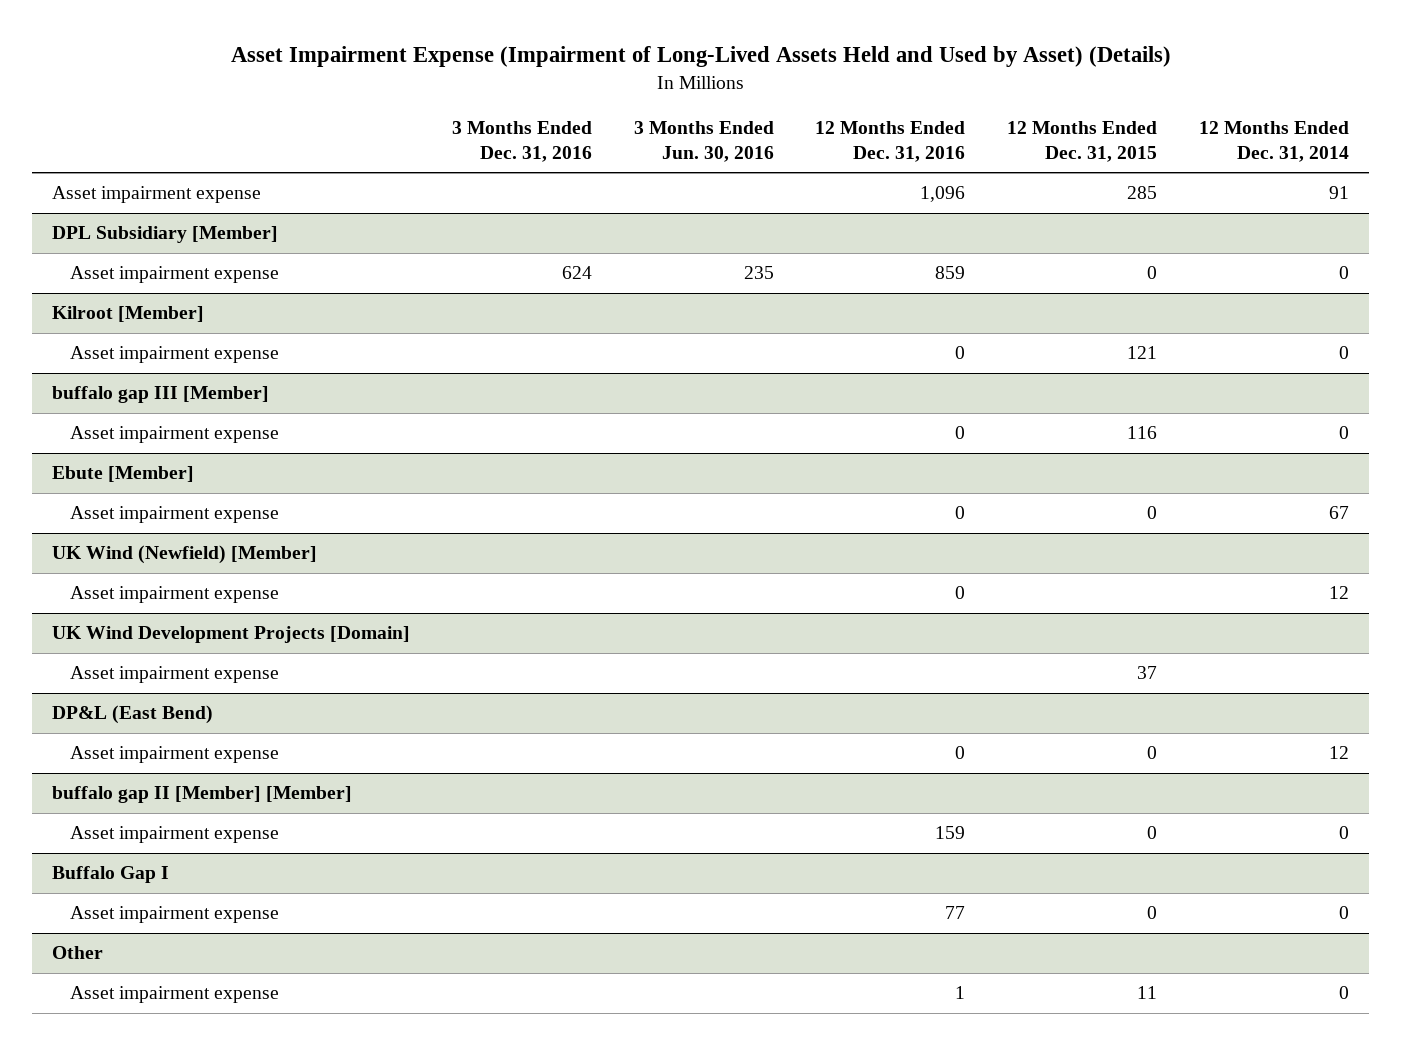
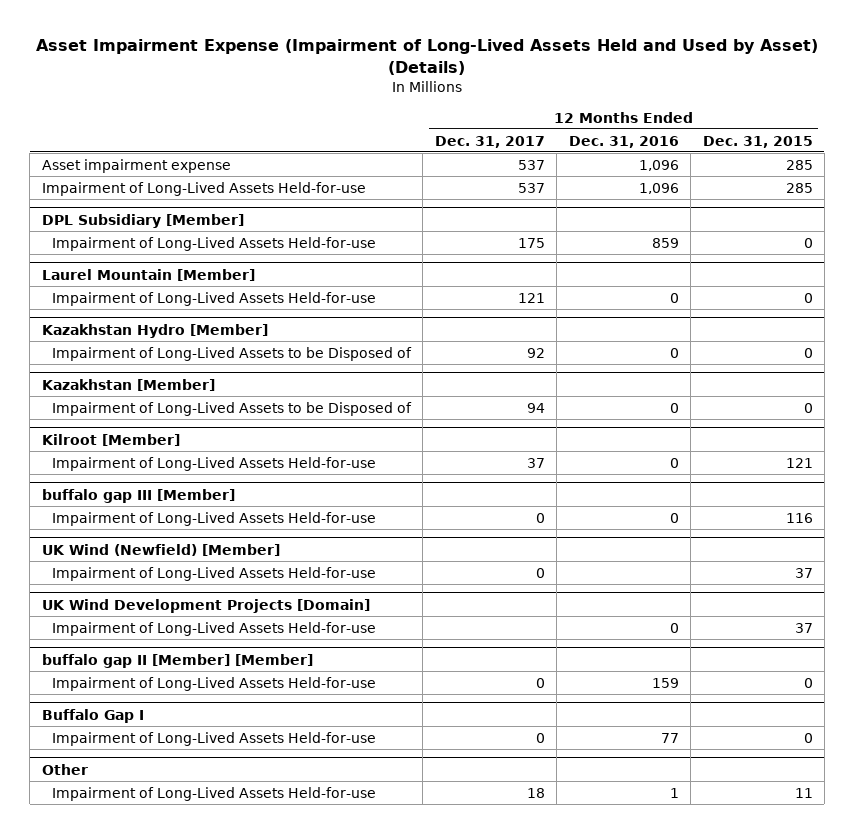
- | 3 Months Ended Dec. 31, 2016 | 3 Months Ended Jun. 30, 2016 | 12 Months Ended Dec. 31, 2016 | 12 Months Ended Dec. 31, 2015 | 12 Months Ended Dec. 31, 2014
+ | 12 Months Ended Dec. 31, 2017 | 12 Months Ended Dec. 31, 2016 | 12 Months Ended Dec. 31, 2015
+ Impairment of Long-Lived Assets Held-for-use | 537 | 1,096 | 285
@ DPL Subsidiary [Member]
- Asset impairment expense | 624 | 235 | 859 | 0 | 0
+ Impairment of Long-Lived Assets Held-for-use | 175 | 859 | 0
+ Laurel Mountain [Member]
+ Impairment of Long-Lived Assets Held-for-use | 121 | 0 | 0
+ Kazakhstan Hydro [Member]
+ Impairment of Long-Lived Assets to be Disposed of | 92 | 0 | 0
+ Kazakhstan [Member]
+ Impairment of Long-Lived Assets to be Disposed of | 94 | 0 | 0
@ Kilroot [Member]
- Asset impairment expense | | | 0 | 121 | 0
+ Impairment of Long-Lived Assets Held-for-use | 37 | 0 | 121
@ buffalo gap III [Member]
- Asset impairment expense | | | 0 | 116 | 0
- Ebute [Member]
- Asset impairment expense | | | 0 | 0 | 67
@ buffalo gap III [Member]
+ Impairment of Long-Lived Assets Held-for-use | 0 | 0 | 116
@ UK Wind (Newfield) [Member]
- Asset impairment expense | | | 0 | | 12
+ Impairment of Long-Lived Assets Held-for-use | 0 | | 37
@ UK Wind Development Projects [Domain]
- Asset impairment expense | | | | 37 |
- DP&L (East Bend)
- Asset impairment expense | | | 0 | 0 | 12
@ UK Wind Development Projects [Domain]
+ Impairment of Long-Lived Assets Held-for-use | | 0 | 37
@ buffalo gap II [Member] [Member]
- Asset impairment expense | | | 159 | 0 | 0
+ Impairment of Long-Lived Assets Held-for-use | 0 | 159 | 0
@ Buffalo Gap I
- Asset impairment expense | | | 77 | 0 | 0
+ Impairment of Long-Lived Assets Held-for-use | 0 | 77 | 0
@ Other
- Asset impairment expense | | | 1 | 11 | 0
+ Impairment of Long-Lived Assets Held-for-use | 18 | 1 | 11

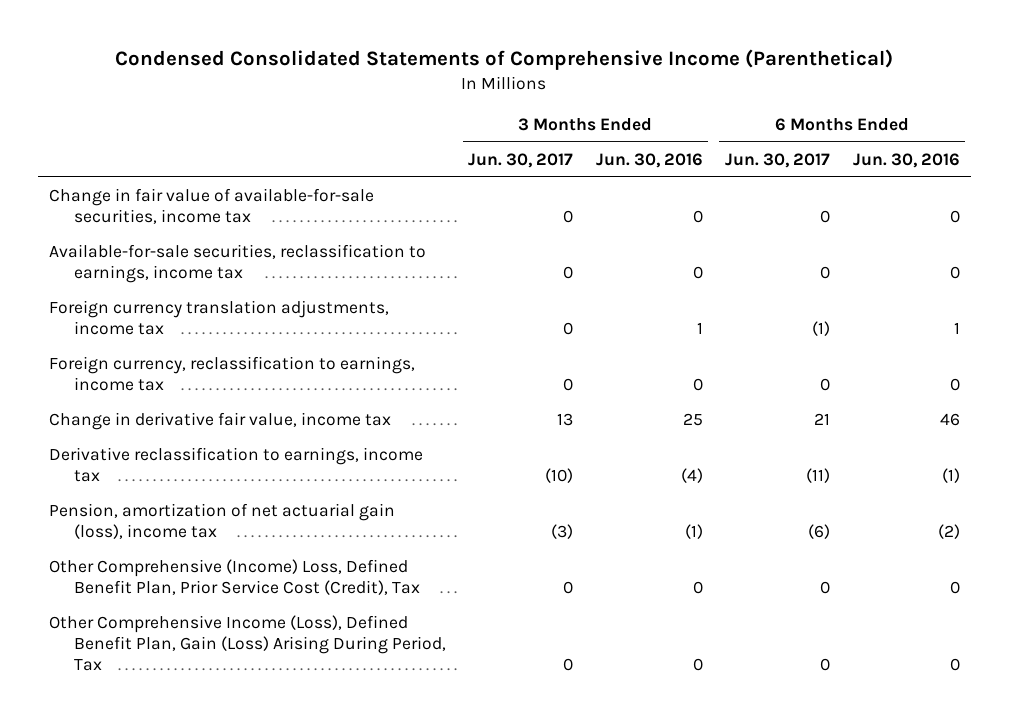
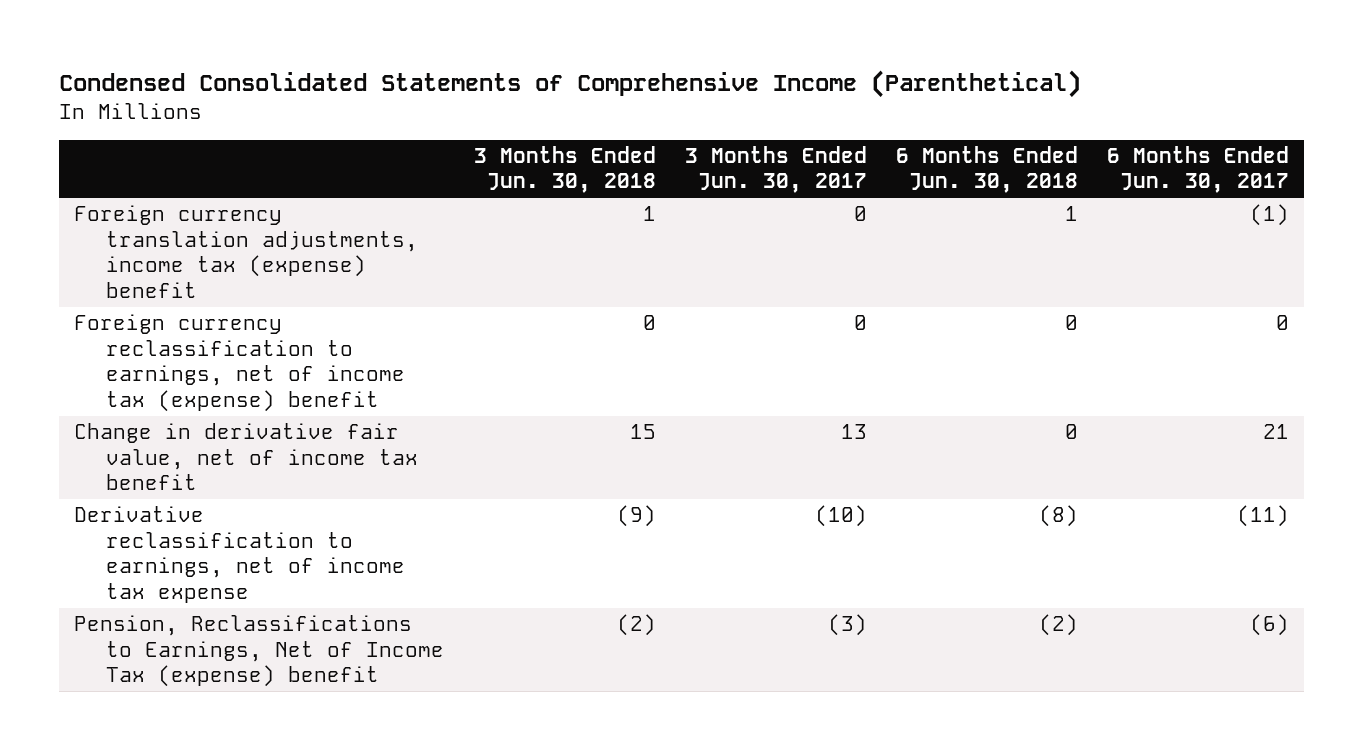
- | 3 Months Ended Jun. 30, 2017 | 3 Months Ended Jun. 30, 2016 | 6 Months Ended Jun. 30, 2017 | 6 Months Ended Jun. 30, 2016
+ | 3 Months Ended Jun. 30, 2018 | 3 Months Ended Jun. 30, 2017 | 6 Months Ended Jun. 30, 2018 | 6 Months Ended Jun. 30, 2017
- Change in fair value of available-for-sale securities, income tax | 0 | 0 | 0 | 0
- Available-for-sale securities, reclassification to earnings, income tax | 0 | 0 | 0 | 0
- Foreign currency translation adjustments, income tax | 0 | 1 | (1) | 1
- Foreign currency, reclassification to earnings, income tax | 0 | 0 | 0 | 0
- Change in derivative fair value, income tax | 13 | 25 | 21 | 46
- Derivative reclassification to earnings, income tax | (10) | (4) | (11) | (1)
- Pension, amortization of net actuarial gain (loss), income tax | (3) | (1) | (6) | (2)
- Other Comprehensive (Income) Loss, Defined Benefit Plan, Prior Service Cost (Credit), Tax | 0 | 0 | 0 | 0
- Other Comprehensive Income (Loss), Defined Benefit Plan, Gain (Loss) Arising During Period, Tax | 0 | 0 | 0 | 0
+ Foreign currency translation adjustments, income tax (expense) benefit | 1 | 0 | 1 | (1)
+ Foreign currency reclassification to earnings, net of income tax (expense) benefit | 0 | 0 | 0 | 0
+ Change in derivative fair value, net of income tax benefit | 15 | 13 | 0 | 21
+ Derivative reclassification to earnings, net of income tax expense | (9) | (10) | (8) | (11)
+ Pension, Reclassifications to Earnings, Net of Income Tax (expense) benefit | (2) | (3) | (2) | (6)

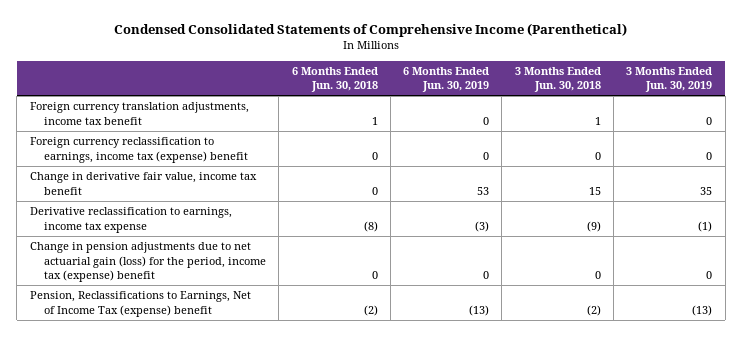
- | 3 Months Ended Jun. 30, 2018 | 3 Months Ended Jun. 30, 2017 | 6 Months Ended Jun. 30, 2018 | 6 Months Ended Jun. 30, 2017
+ | 6 Months Ended Jun. 30, 2018 | 6 Months Ended Jun. 30, 2019 | 3 Months Ended Jun. 30, 2018 | 3 Months Ended Jun. 30, 2019
- Foreign currency translation adjustments, income tax (expense) benefit | 1 | 0 | 1 | (1)
- Foreign currency reclassification to earnings, net of income tax (expense) benefit | 0 | 0 | 0 | 0
- Change in derivative fair value, net of income tax benefit | 15 | 13 | 0 | 21
- Derivative reclassification to earnings, net of income tax expense | (9) | (10) | (8) | (11)
+ Foreign currency translation adjustments, income tax benefit | 1 | 0 | 1 | 0
+ Foreign currency reclassification to earnings, income tax (expense) benefit | 0 | 0 | 0 | 0
+ Change in derivative fair value, income tax benefit | 0 | 53 | 15 | 35
+ Derivative reclassification to earnings, income tax expense | (8) | (3) | (9) | (1)
+ Change in pension adjustments due to net actuarial gain (loss) for the period, income tax (expense) benefit | 0 | 0 | 0 | 0

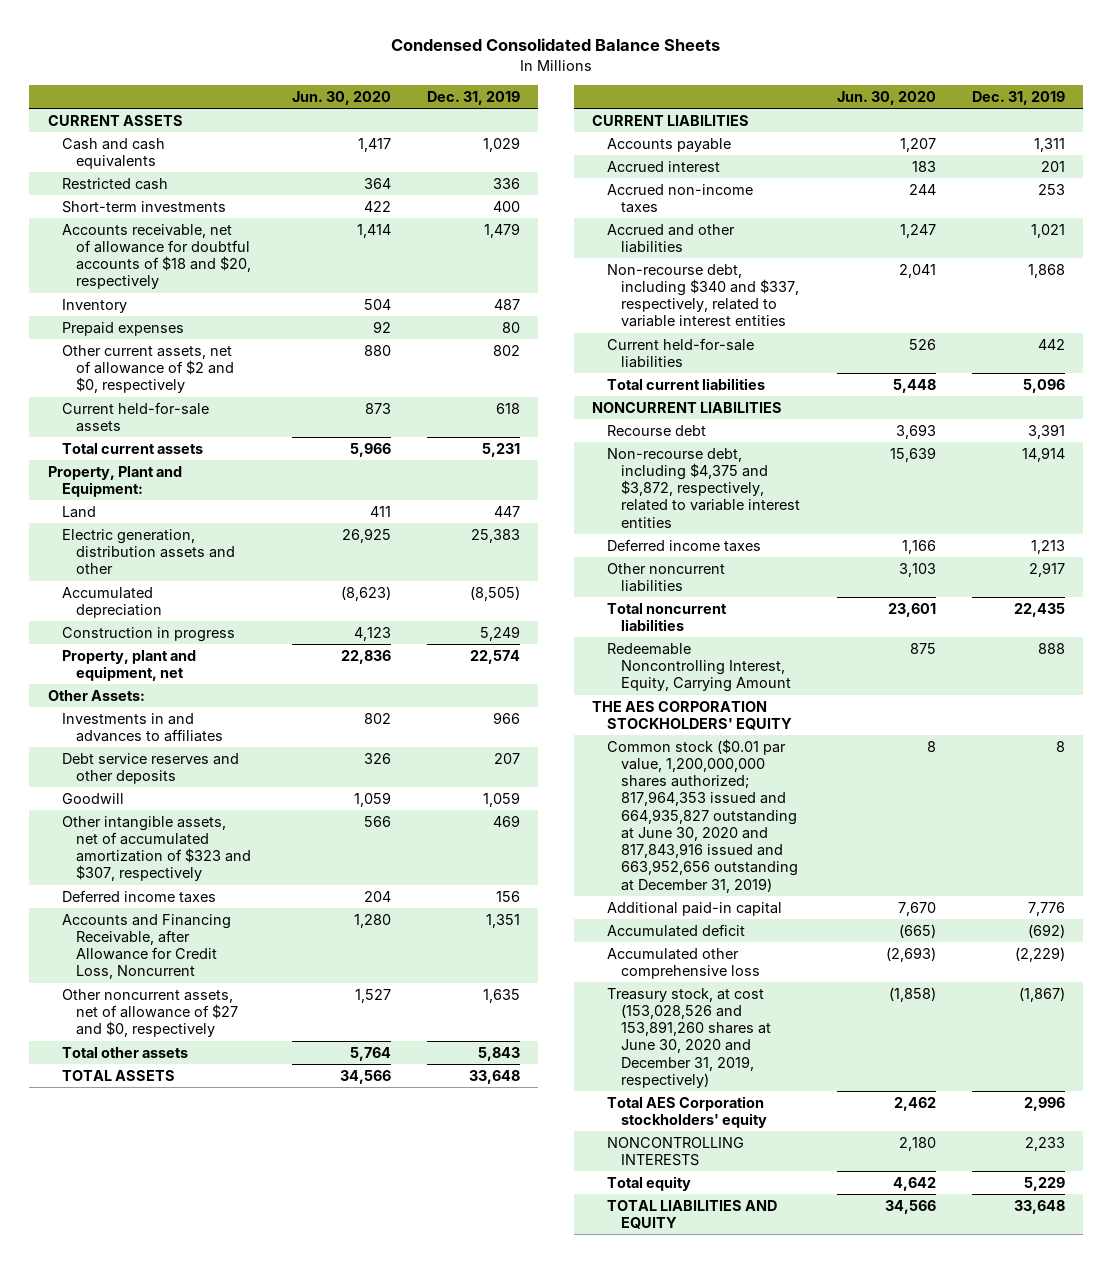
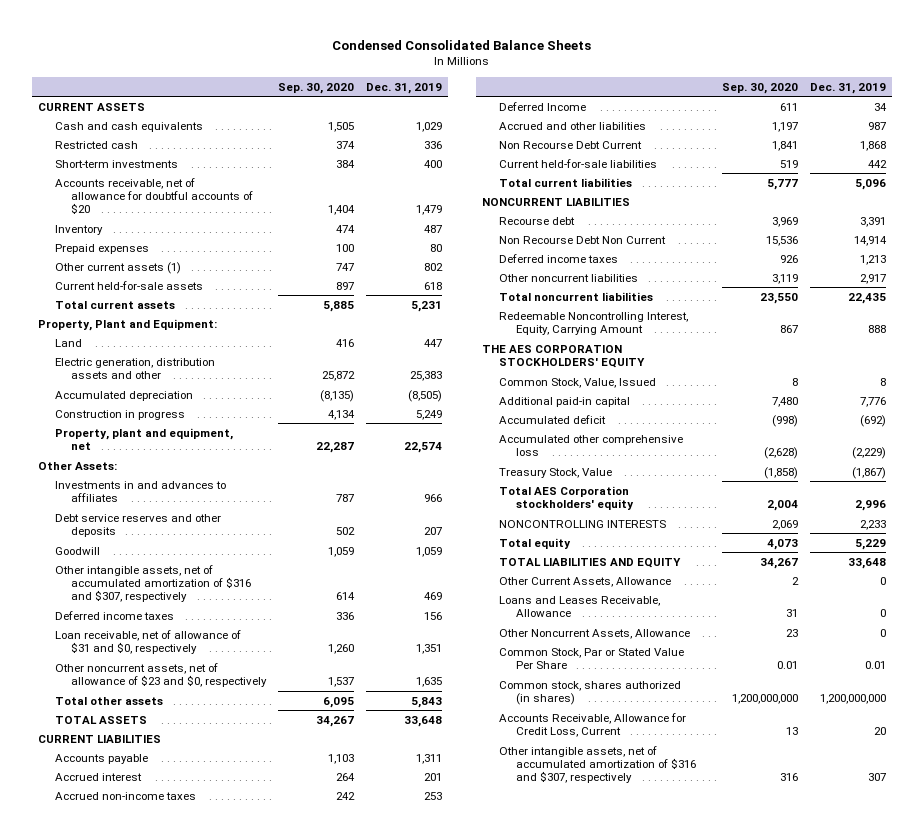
- | Jun. 30, 2020 | Dec. 31, 2019
+ | Sep. 30, 2020 | Dec. 31, 2019
- Accounts receivable, net of allowance for doubtful accounts of $18 and $20, respectively | 1,414 | 1,479
+ Accounts receivable, net of allowance for doubtful accounts of $20 | 1,404 | 1,479
- Other current assets, net of allowance of $2 and $0, respectively | 880 | 802
+ Other current assets (1) | 747 | 802
- Other intangible assets, net of accumulated amortization of $323 and $307, respectively | 566 | 469
+ Other intangible assets, net of accumulated amortization of $316 and $307, respectively | 614 | 469
- Accounts and Financing Receivable, after Allowance for Credit Loss, Noncurrent | 1,280 | 1,351
- Other noncurrent assets, net of allowance of $27 and $0, respectively | 1,527 | 1,635
+ Loan receivable, net of allowance of $31 and $0, respectively | 1,260 | 1,351
+ Other noncurrent assets, net of allowance of $23 and $0, respectively | 1,537 | 1,635
- Accrued and other liabilities | 1,247 | 1,021
- Non-recourse debt, including $340 and $337, respectively, related to variable interest entities | 2,041 | 1,868
+ Deferred Income | 611 | 34
+ Accrued and other liabilities | 1,197 | 987
+ Non Recourse Debt Current | 1,841 | 1,868
- Non-recourse debt, including $4,375 and $3,872, respectively, related to variable interest entities | 15,639 | 14,914
+ Non Recourse Debt Non Current | 15,536 | 14,914
- Common stock ($0.01 par value, 1,200,000,000 shares authorized; 817,964,353 issued and 664,935,827 outstanding at June 30, 2020 and 817,843,916 issued and 663,952,656 outstanding at December 31, 2019) | 8 | 8
+ Common Stock, Value, Issued | 8 | 8
- Treasury stock, at cost (153,028,526 and 153,891,260 shares at June 30, 2020 and December 31, 2019, respectively) | (1,858) | (1,867)
+ Treasury Stock, Value | (1,858) | (1,867)
+ Other Current Assets, Allowance | 2 | 0
+ Loans and Leases Receivable, Allowance | 31 | 0
+ Other Noncurrent Assets, Allowance | 23 | 0
+ Common Stock, Par or Stated Value Per Share | 0.01 | 0.01
+ Common stock, shares authorized (in shares) | 1,200,000,000 | 1,200,000,000
+ Accounts Receivable, Allowance for Credit Loss, Current | 13 | 20
+ Other intangible assets, net of accumulated amortization of $316 and $307, respectively | 316 | 307

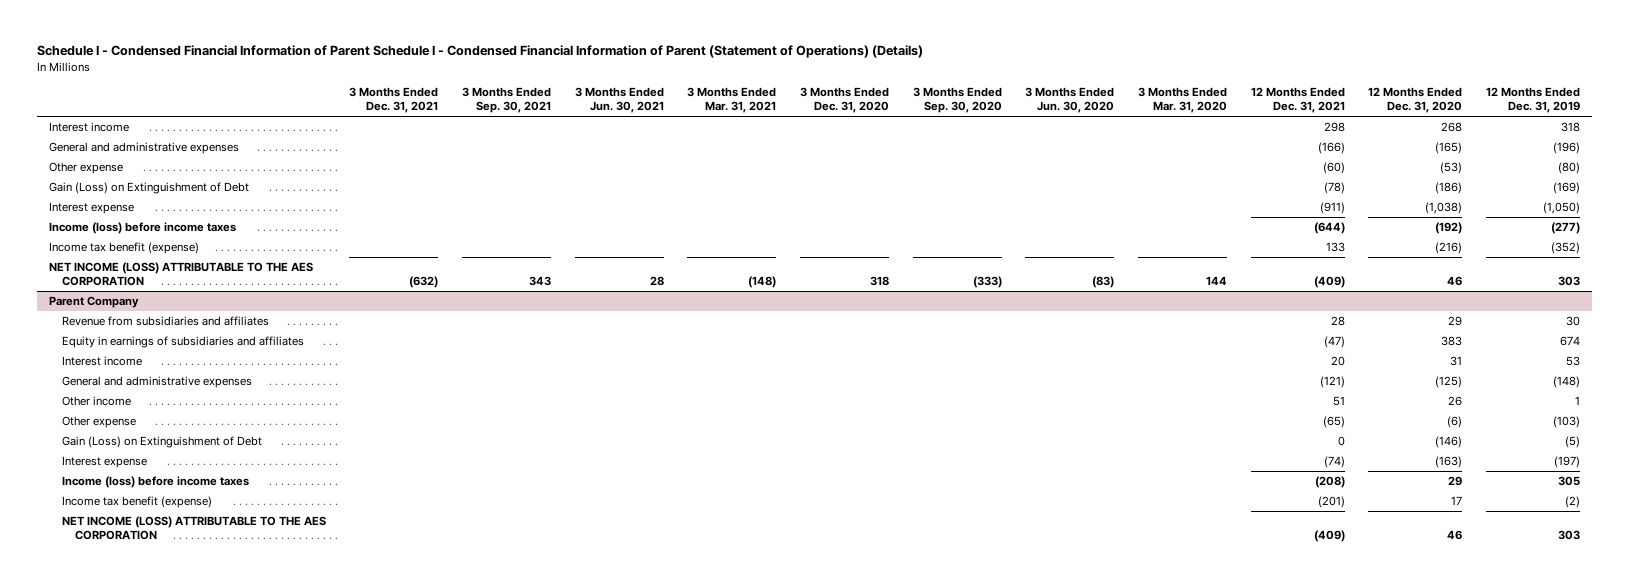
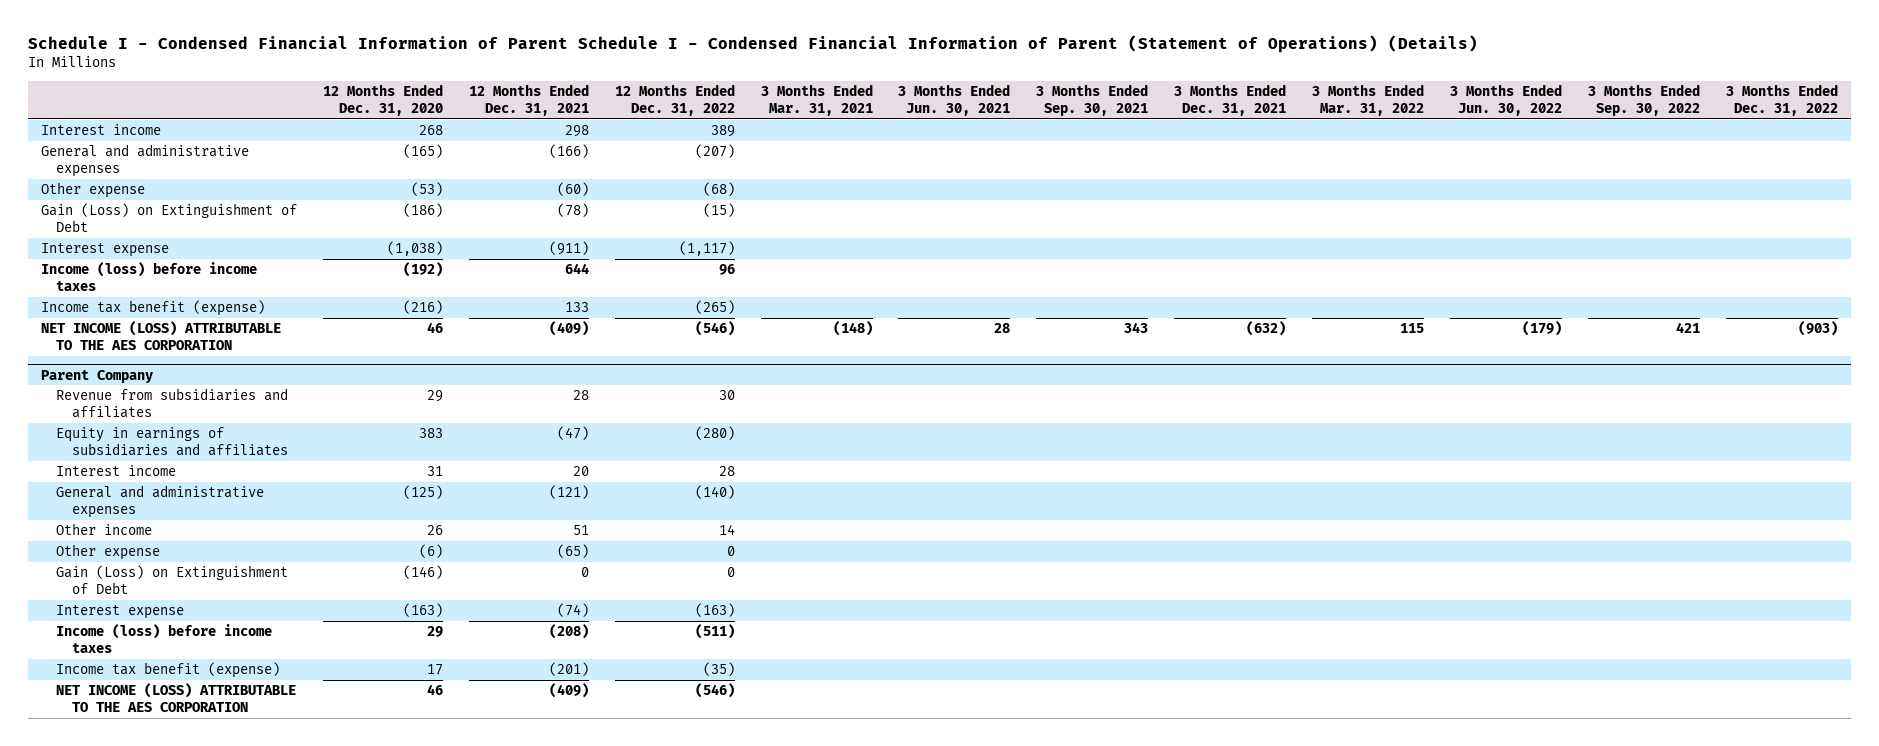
- | 3 Months Ended Dec. 31, 2021 | 3 Months Ended Sep. 30, 2021 | 3 Months Ended Jun. 30, 2021 | 3 Months Ended Mar. 31, 2021 | 3 Months Ended Dec. 31, 2020 | 3 Months Ended Sep. 30, 2020 | 3 Months Ended Jun. 30, 2020 | 3 Months Ended Mar. 31, 2020 | 12 Months Ended Dec. 31, 2021 | 12 Months Ended Dec. 31, 2020 | 12 Months Ended Dec. 31, 2019
+ | 12 Months Ended Dec. 31, 2020 | 12 Months Ended Dec. 31, 2021 | 12 Months Ended Dec. 31, 2022 | 3 Months Ended Mar. 31, 2021 | 3 Months Ended Jun. 30, 2021 | 3 Months Ended Sep. 30, 2021 | 3 Months Ended Dec. 31, 2021 | 3 Months Ended Mar. 31, 2022 | 3 Months Ended Jun. 30, 2022 | 3 Months Ended Sep. 30, 2022 | 3 Months Ended Dec. 31, 2022
- Income (loss) before income taxes | | | | | | | | | (644) | (192) | (277)
+ Income (loss) before income taxes | (192) | 644 | 96 | | | | | | | |

